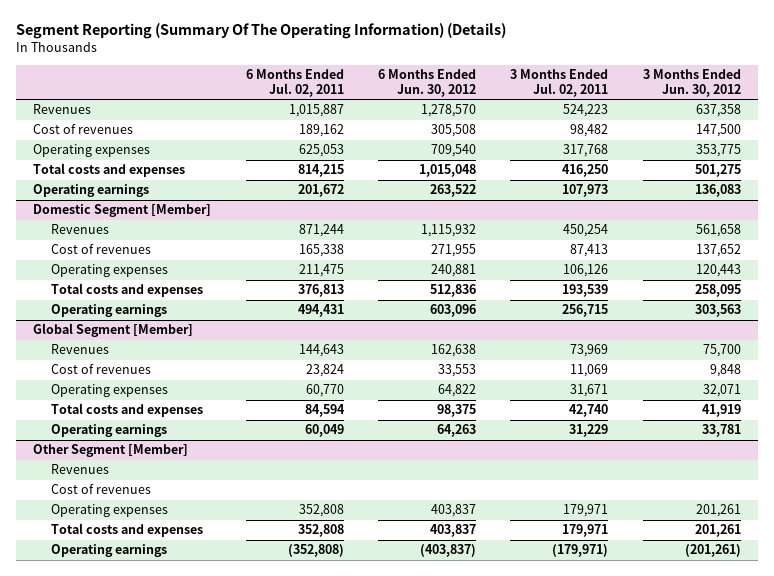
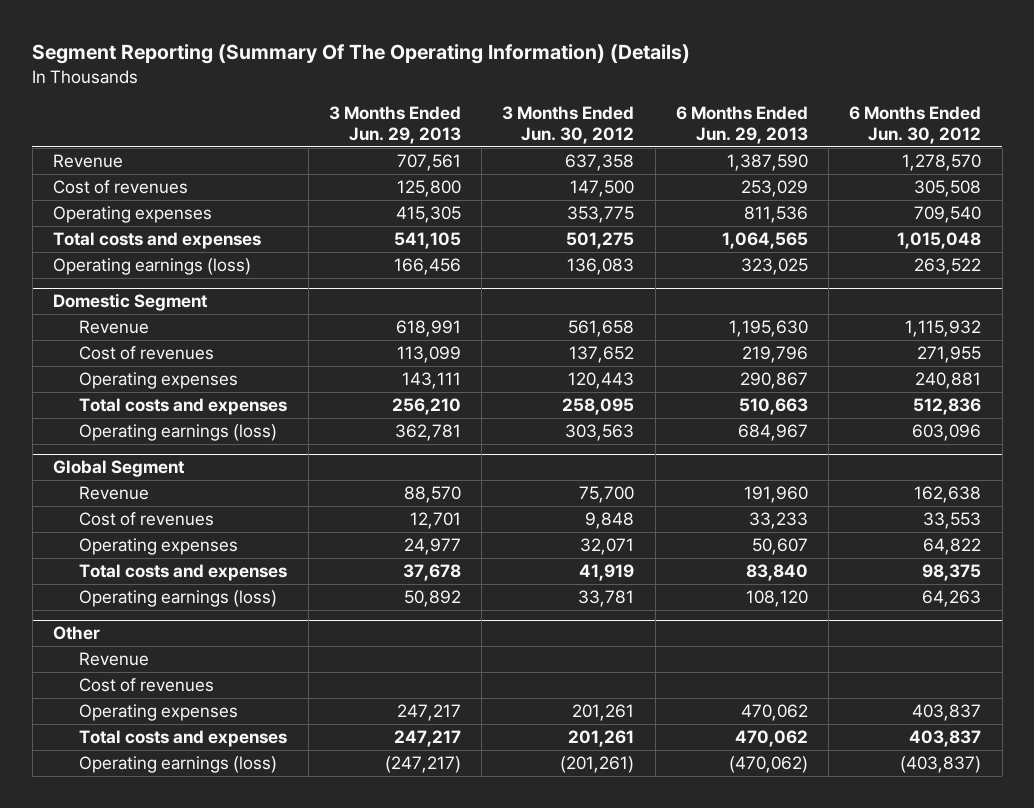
- | 6 Months Ended Jul. 02, 2011 | 6 Months Ended Jun. 30, 2012 | 3 Months Ended Jul. 02, 2011 | 3 Months Ended Jun. 30, 2012
+ | 3 Months Ended Jun. 29, 2013 | 3 Months Ended Jun. 30, 2012 | 6 Months Ended Jun. 29, 2013 | 6 Months Ended Jun. 30, 2012
- Revenues | 1,015,887 | 1,278,570 | 524,223 | 637,358
+ Revenue | 707,561 | 637,358 | 1,387,590 | 1,278,570
- Operating earnings | 201,672 | 263,522 | 107,973 | 136,083
- Domestic Segment [Member]
- Revenues | 871,244 | 1,115,932 | 450,254 | 561,658
+ Operating earnings (loss) | 166,456 | 136,083 | 323,025 | 263,522
+ Domestic Segment
+ Revenue | 618,991 | 561,658 | 1,195,630 | 1,115,932
- Operating earnings | 494,431 | 603,096 | 256,715 | 303,563
- Global Segment [Member]
- Revenues | 144,643 | 162,638 | 73,969 | 75,700
+ Operating earnings (loss) | 362,781 | 303,563 | 684,967 | 603,096
+ Global Segment
+ Revenue | 88,570 | 75,700 | 191,960 | 162,638
- Operating earnings | 60,049 | 64,263 | 31,229 | 33,781
- Other Segment [Member]
- Revenues
+ Operating earnings (loss) | 50,892 | 33,781 | 108,120 | 64,263
+ Other
+ Revenue
- Operating earnings | (352,808) | (403,837) | (179,971) | (201,261)
+ Operating earnings (loss) | (247,217) | (201,261) | (470,062) | (403,837)

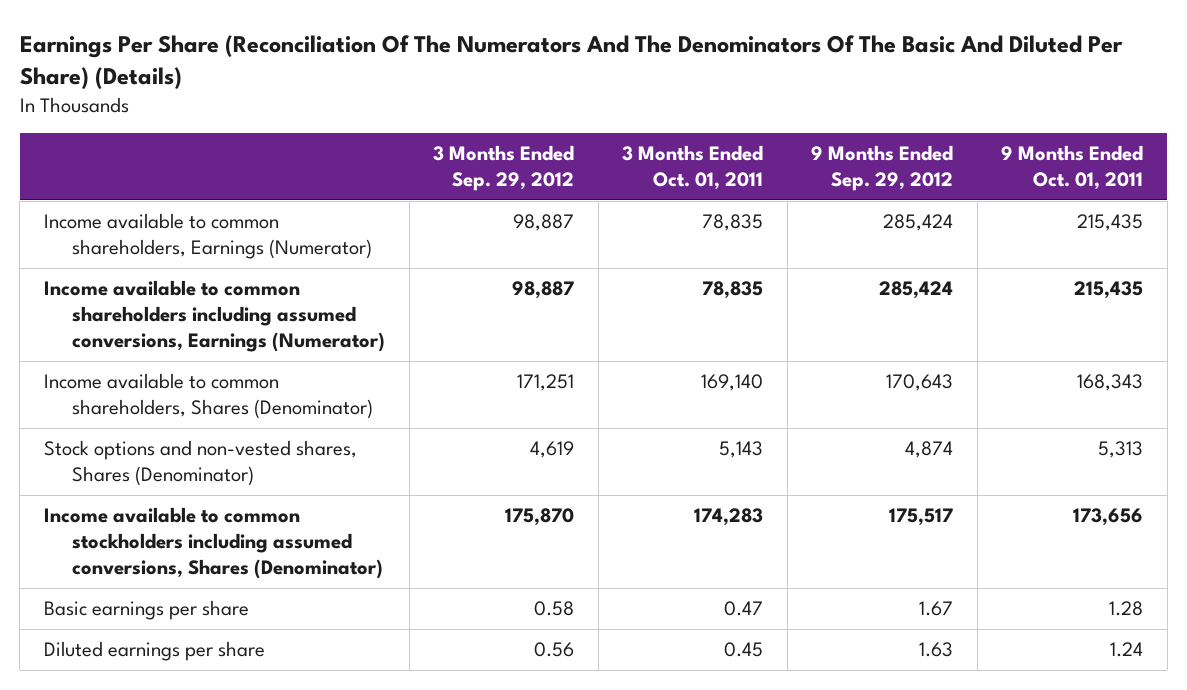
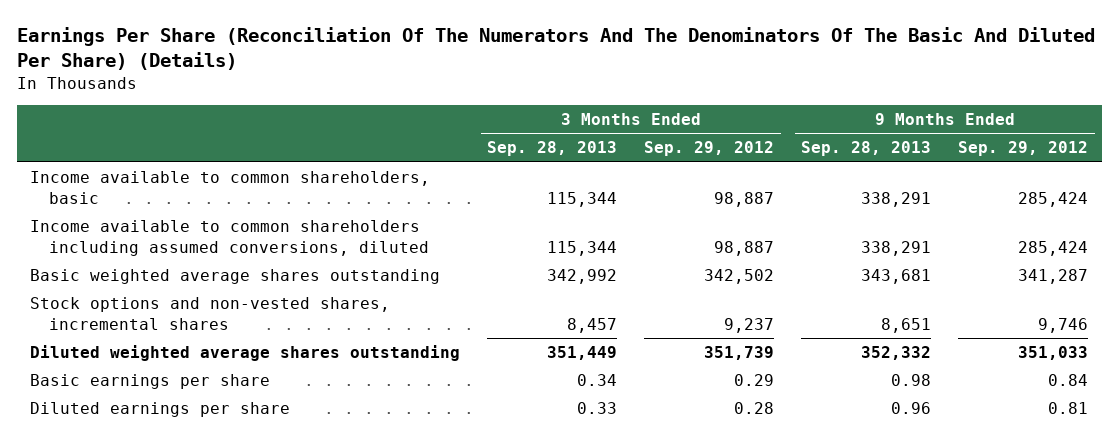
- | 3 Months Ended Sep. 29, 2012 | 3 Months Ended Oct. 01, 2011 | 9 Months Ended Sep. 29, 2012 | 9 Months Ended Oct. 01, 2011
+ | 3 Months Ended Sep. 28, 2013 | 3 Months Ended Sep. 29, 2012 | 9 Months Ended Sep. 28, 2013 | 9 Months Ended Sep. 29, 2012
- Income available to common shareholders, Earnings (Numerator) | 98,887 | 78,835 | 285,424 | 215,435
- Income available to common shareholders including assumed conversions, Earnings (Numerator) | 98,887 | 78,835 | 285,424 | 215,435
- Income available to common shareholders, Shares (Denominator) | 171,251 | 169,140 | 170,643 | 168,343
- Stock options and non-vested shares, Shares (Denominator) | 4,619 | 5,143 | 4,874 | 5,313
- Income available to common stockholders including assumed conversions, Shares (Denominator) | 175,870 | 174,283 | 175,517 | 173,656
- Basic earnings per share | 0.58 | 0.47 | 1.67 | 1.28
- Diluted earnings per share | 0.56 | 0.45 | 1.63 | 1.24
+ Income available to common shareholders, basic | 115,344 | 98,887 | 338,291 | 285,424
+ Income available to common shareholders including assumed conversions, diluted | 115,344 | 98,887 | 338,291 | 285,424
+ Basic weighted average shares outstanding | 342,992 | 342,502 | 343,681 | 341,287
+ Stock options and non-vested shares, incremental shares | 8,457 | 9,237 | 8,651 | 9,746
+ Diluted weighted average shares outstanding | 351,449 | 351,739 | 352,332 | 351,033
+ Basic earnings per share | 0.34 | 0.29 | 0.98 | 0.84
+ Diluted earnings per share | 0.33 | 0.28 | 0.96 | 0.81

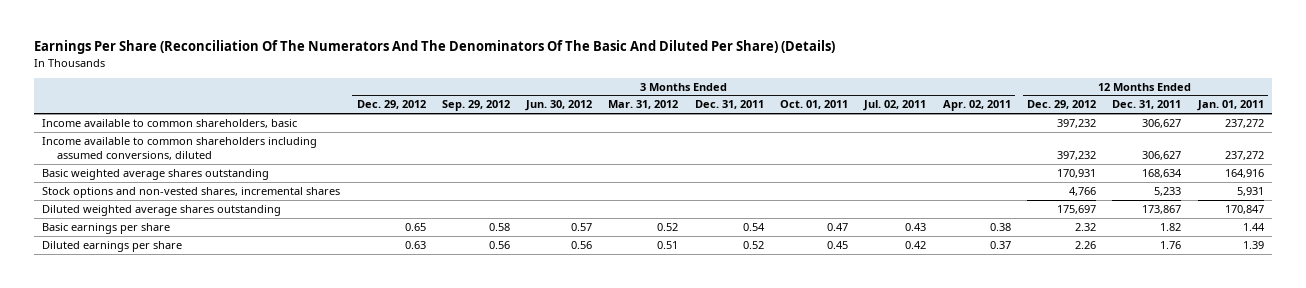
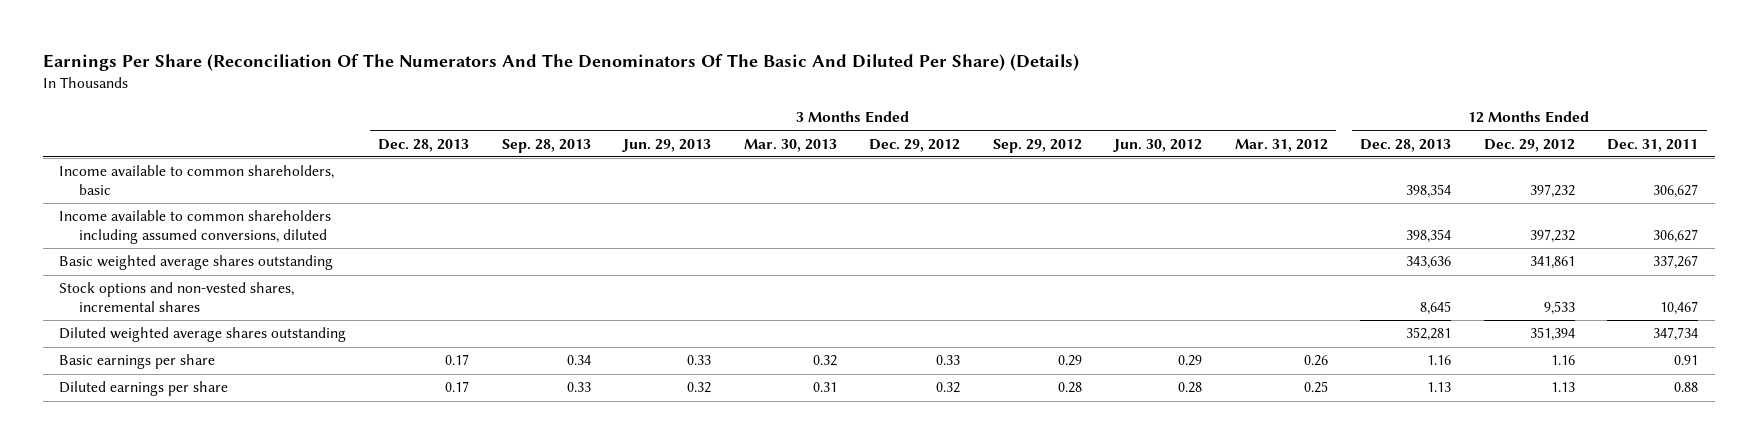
- | 3 Months Ended Dec. 29, 2012 | 3 Months Ended Sep. 29, 2012 | 3 Months Ended Jun. 30, 2012 | 3 Months Ended Mar. 31, 2012 | 3 Months Ended Dec. 31, 2011 | 3 Months Ended Oct. 01, 2011 | 3 Months Ended Jul. 02, 2011 | 3 Months Ended Apr. 02, 2011 | 12 Months Ended Dec. 29, 2012 | 12 Months Ended Dec. 31, 2011 | 12 Months Ended Jan. 01, 2011
+ | 3 Months Ended Dec. 28, 2013 | 3 Months Ended Sep. 28, 2013 | 3 Months Ended Jun. 29, 2013 | 3 Months Ended Mar. 30, 2013 | 3 Months Ended Dec. 29, 2012 | 3 Months Ended Sep. 29, 2012 | 3 Months Ended Jun. 30, 2012 | 3 Months Ended Mar. 31, 2012 | 12 Months Ended Dec. 28, 2013 | 12 Months Ended Dec. 29, 2012 | 12 Months Ended Dec. 31, 2011
- Basic weighted average shares outstanding | | | | | | | | | 170,931 | 168,634 | 164,916
- Stock options and non-vested shares, incremental shares | | | | | | | | | 4,766 | 5,233 | 5,931
- Diluted weighted average shares outstanding | | | | | | | | | 175,697 | 173,867 | 170,847
- Basic earnings per share | 0.65 | 0.58 | 0.57 | 0.52 | 0.54 | 0.47 | 0.43 | 0.38 | 2.32 | 1.82 | 1.44
- Diluted earnings per share | 0.63 | 0.56 | 0.56 | 0.51 | 0.52 | 0.45 | 0.42 | 0.37 | 2.26 | 1.76 | 1.39
+ Basic weighted average shares outstanding | | | | | | | | | 343,636 | 341,861 | 337,267
+ Stock options and non-vested shares, incremental shares | | | | | | | | | 8,645 | 9,533 | 10,467
+ Diluted weighted average shares outstanding | | | | | | | | | 352,281 | 351,394 | 347,734
+ Basic earnings per share | 0.17 | 0.34 | 0.33 | 0.32 | 0.33 | 0.29 | 0.29 | 0.26 | 1.16 | 1.16 | 0.91
+ Diluted earnings per share | 0.17 | 0.33 | 0.32 | 0.31 | 0.32 | 0.28 | 0.28 | 0.25 | 1.13 | 1.13 | 0.88

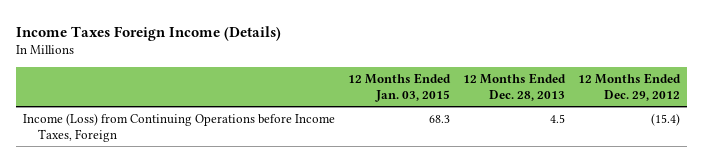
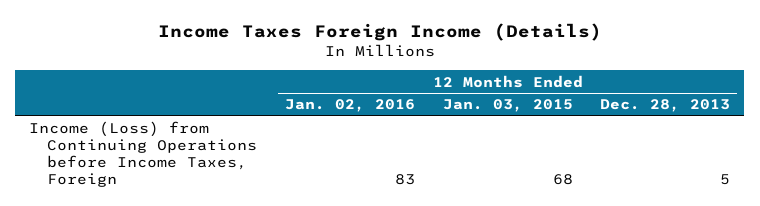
- | 12 Months Ended Jan. 03, 2015 | 12 Months Ended Dec. 28, 2013 | 12 Months Ended Dec. 29, 2012
+ | 12 Months Ended Jan. 02, 2016 | 12 Months Ended Jan. 03, 2015 | 12 Months Ended Dec. 28, 2013
- Income (Loss) from Continuing Operations before Income Taxes, Foreign | 68.3 | 4.5 | (15.4)
+ Income (Loss) from Continuing Operations before Income Taxes, Foreign | 83 | 68 | 5

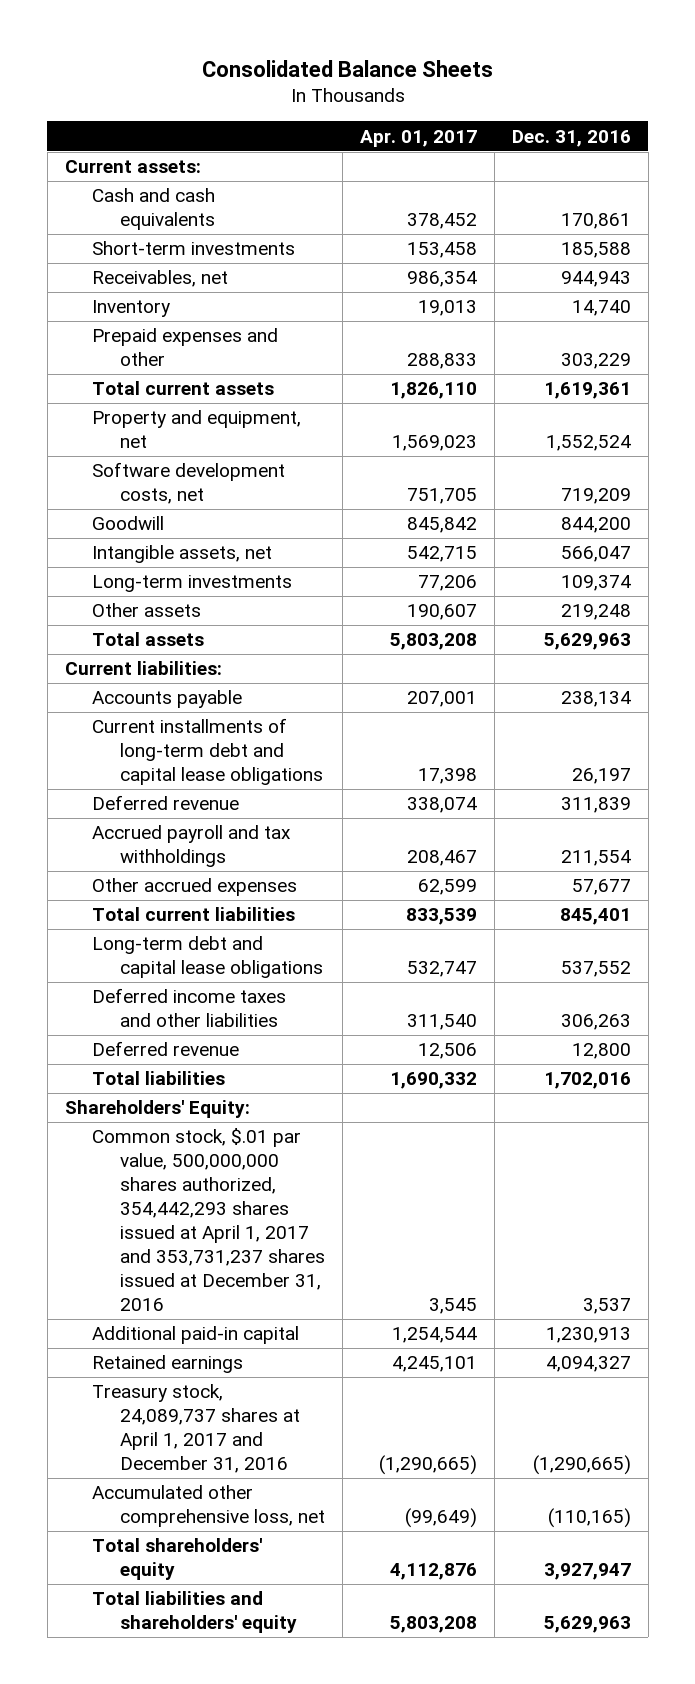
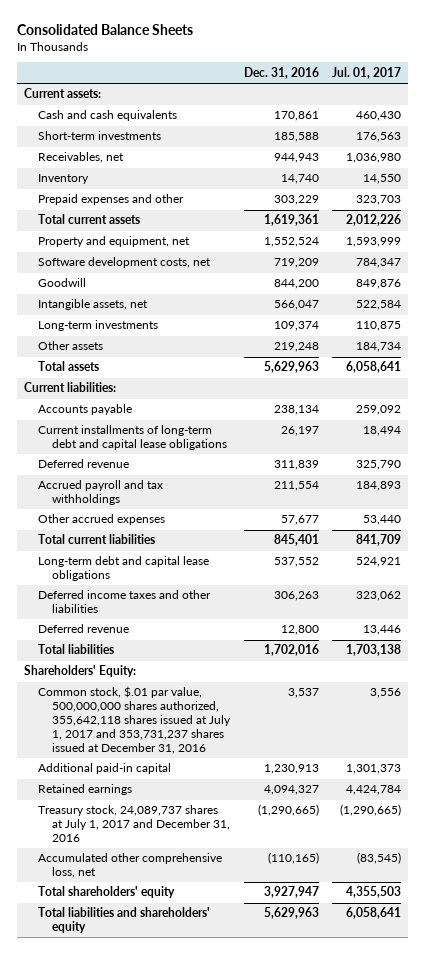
- | Apr. 01, 2017 | Dec. 31, 2016
+ | Dec. 31, 2016 | Jul. 01, 2017
- Common stock, $.01 par value, 500,000,000 shares authorized, 354,442,293 shares issued at April 1, 2017 and 353,731,237 shares issued at December 31, 2016 | 3,545 | 3,537
+ Common stock, $.01 par value, 500,000,000 shares authorized, 355,642,118 shares issued at July 1, 2017 and 353,731,237 shares issued at December 31, 2016 | 3,537 | 3,556
- Treasury stock, 24,089,737 shares at April 1, 2017 and December 31, 2016 | (1,290,665) | (1,290,665)
+ Treasury stock, 24,089,737 shares at July 1, 2017 and December 31, 2016 | (1,290,665) | (1,290,665)

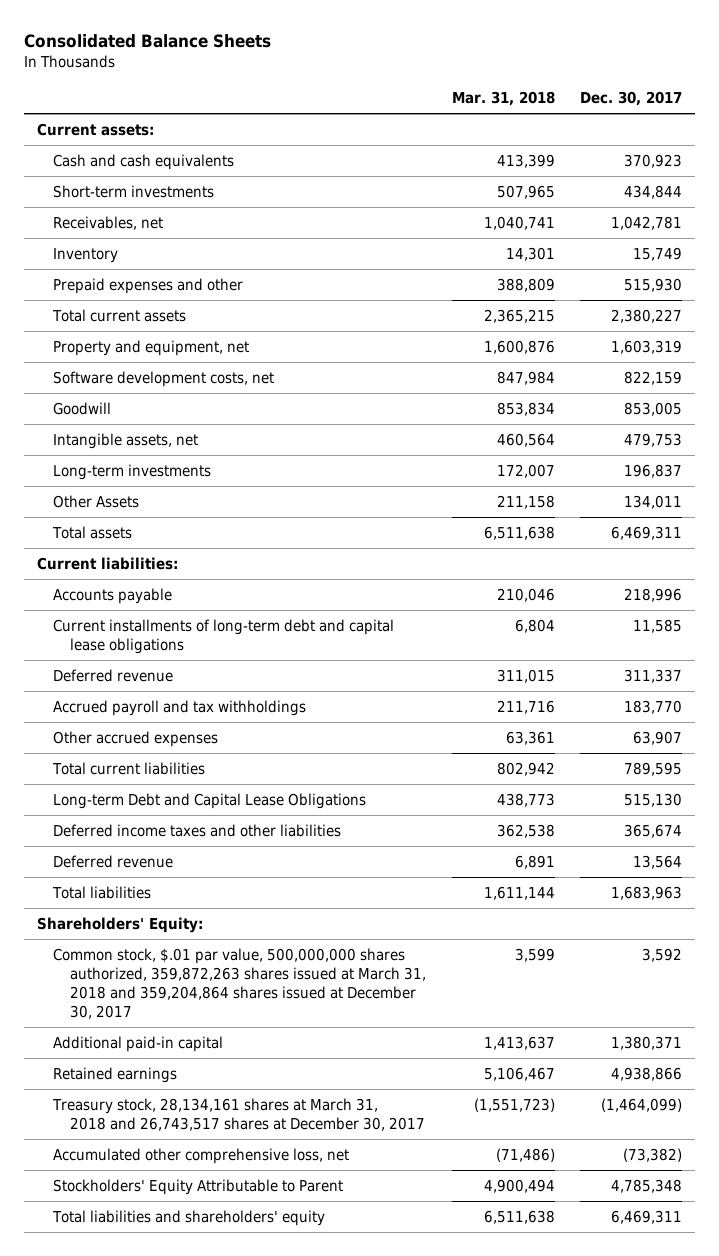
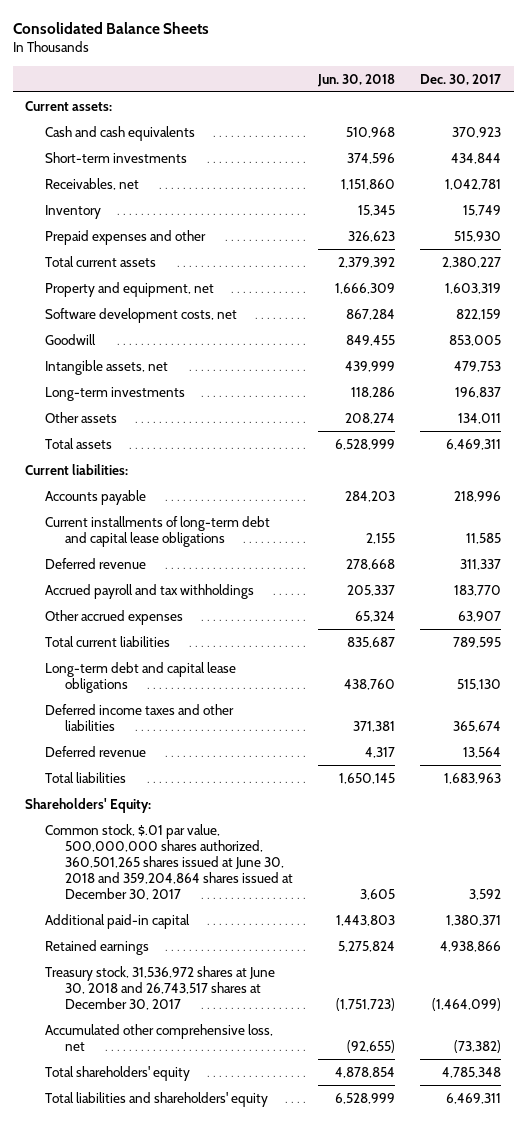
- | Mar. 31, 2018 | Dec. 30, 2017
+ | Jun. 30, 2018 | Dec. 30, 2017
- Other Assets | 211,158 | 134,011
+ Other assets | 208,274 | 134,011
- Long-term Debt and Capital Lease Obligations | 438,773 | 515,130
+ Long-term debt and capital lease obligations | 438,760 | 515,130
- Common stock, $.01 par value, 500,000,000 shares authorized, 359,872,263 shares issued at March 31, 2018 and 359,204,864 shares issued at December 30, 2017 | 3,599 | 3,592
+ Common stock, $.01 par value, 500,000,000 shares authorized, 360,501,265 shares issued at June 30, 2018 and 359,204,864 shares issued at December 30, 2017 | 3,605 | 3,592
- Treasury stock, 28,134,161 shares at March 31, 2018 and 26,743,517 shares at December 30, 2017 | (1,551,723) | (1,464,099)
+ Treasury stock, 31,536,972 shares at June 30, 2018 and 26,743,517 shares at December 30, 2017 | (1,751,723) | (1,464,099)
- Stockholders' Equity Attributable to Parent | 4,900,494 | 4,785,348
+ Total shareholders' equity | 4,878,854 | 4,785,348

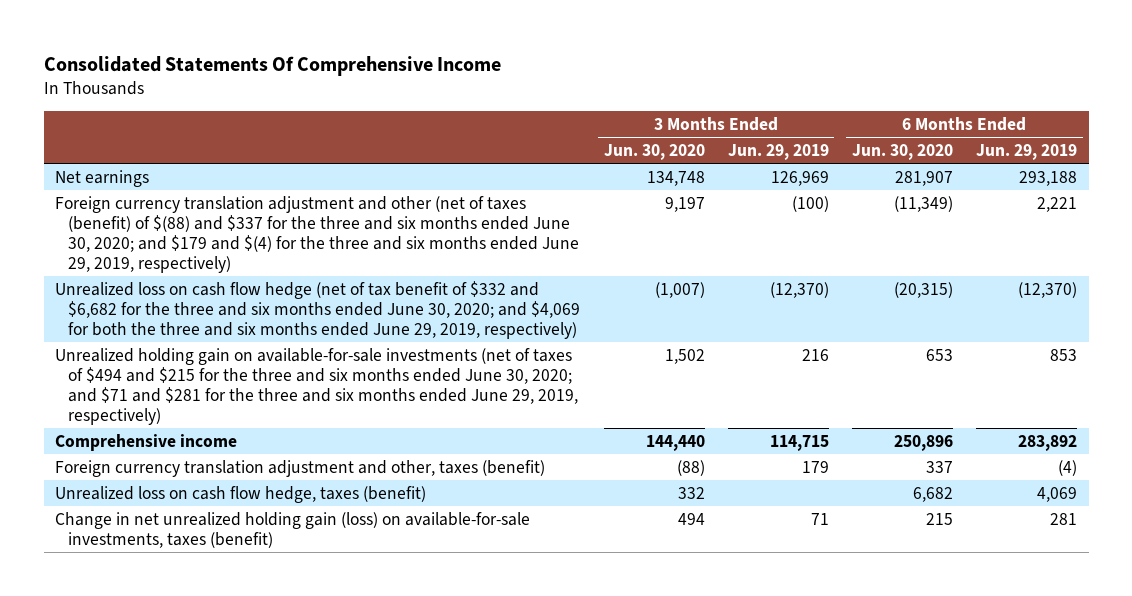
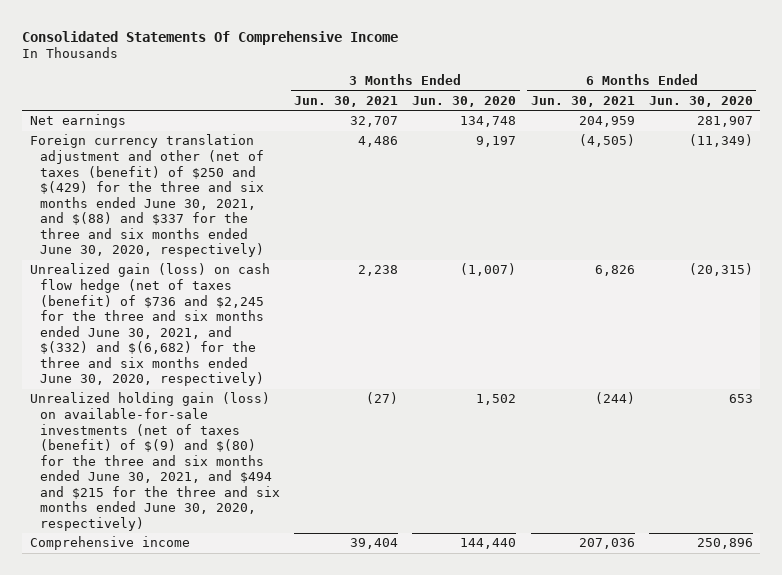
- | 3 Months Ended Jun. 30, 2020 | 3 Months Ended Jun. 29, 2019 | 6 Months Ended Jun. 30, 2020 | 6 Months Ended Jun. 29, 2019
+ | 3 Months Ended Jun. 30, 2021 | 3 Months Ended Jun. 30, 2020 | 6 Months Ended Jun. 30, 2021 | 6 Months Ended Jun. 30, 2020
- Foreign currency translation adjustment and other (net of taxes (benefit) of $(88) and $337 for the three and six months ended June 30, 2020; and $179 and $(4) for the three and six months ended June 29, 2019, respectively) | 9,197 | (100) | (11,349) | 2,221
- Unrealized loss on cash flow hedge (net of tax benefit of $332 and $6,682 for the three and six months ended June 30, 2020; and $4,069 for both the three and six months ended June 29, 2019, respectively) | (1,007) | (12,370) | (20,315) | (12,370)
- Unrealized holding gain on available-for-sale investments (net of taxes of $494 and $215 for the three and six months ended June 30, 2020; and $71 and $281 for the three and six months ended June 29, 2019, respectively) | 1,502 | 216 | 653 | 853
+ Foreign currency translation adjustment and other (net of taxes (benefit) of $250 and $(429) for the three and six months ended June 30, 2021, and $(88) and $337 for the three and six months ended June 30, 2020, respectively) | 4,486 | 9,197 | (4,505) | (11,349)
+ Unrealized gain (loss) on cash flow hedge (net of taxes (benefit) of $736 and $2,245 for the three and six months ended June 30, 2021, and $(332) and $(6,682) for the three and six months ended June 30, 2020, respectively) | 2,238 | (1,007) | 6,826 | (20,315)
+ Unrealized holding gain (loss) on available-for-sale investments (net of taxes (benefit) of $(9) and $(80) for the three and six months ended June 30, 2021, and $494 and $215 for the three and six months ended June 30, 2020, respectively) | (27) | 1,502 | (244) | 653
- Foreign currency translation adjustment and other, taxes (benefit) | (88) | 179 | 337 | (4)
- Unrealized loss on cash flow hedge, taxes (benefit) | 332 | | 6,682 | 4,069
- Change in net unrealized holding gain (loss) on available-for-sale investments, taxes (benefit) | 494 | 71 | 215 | 281

